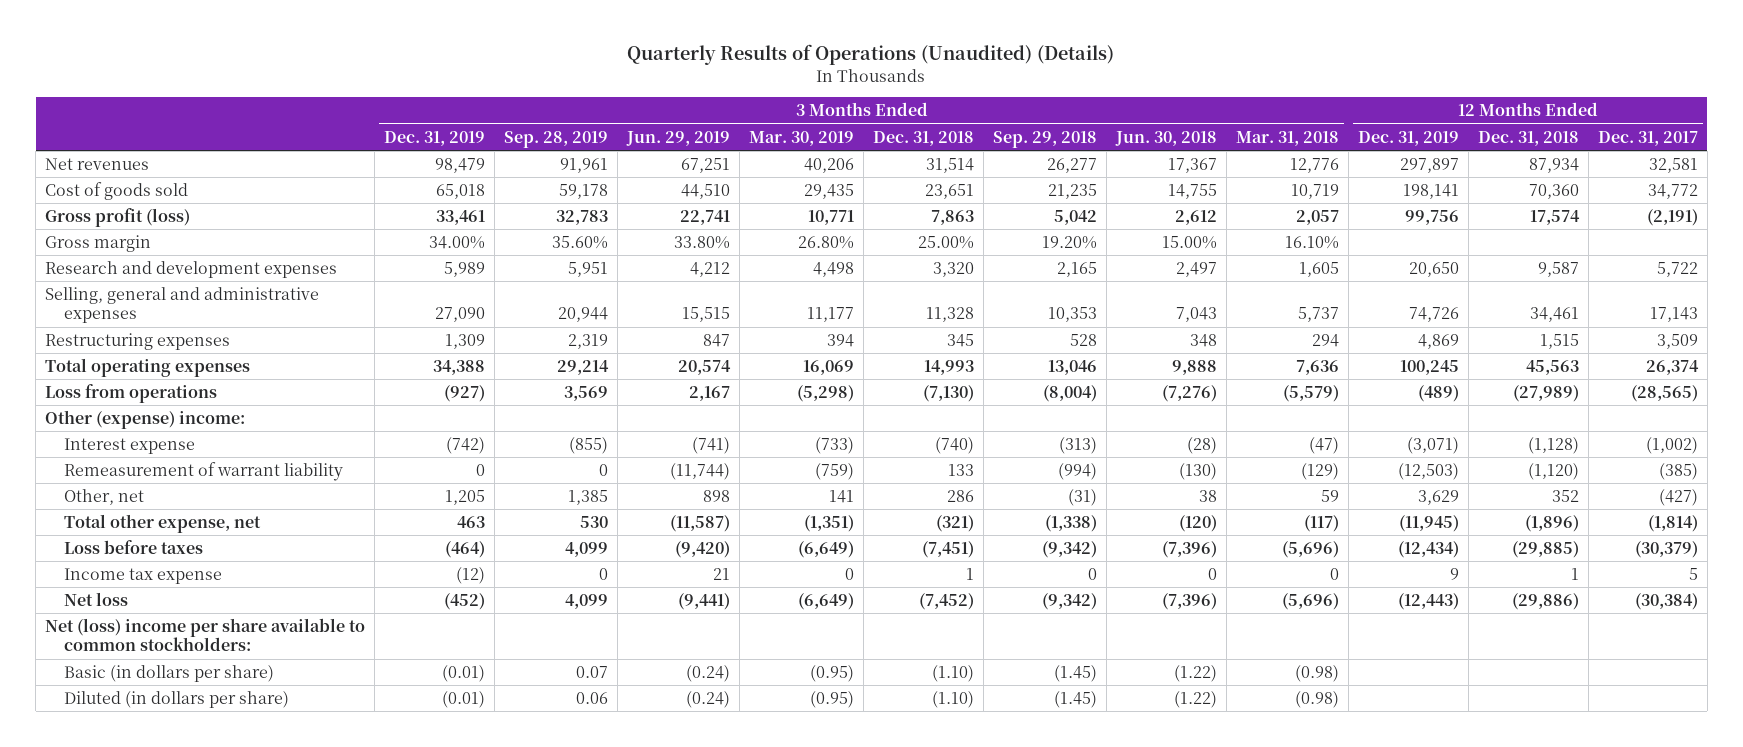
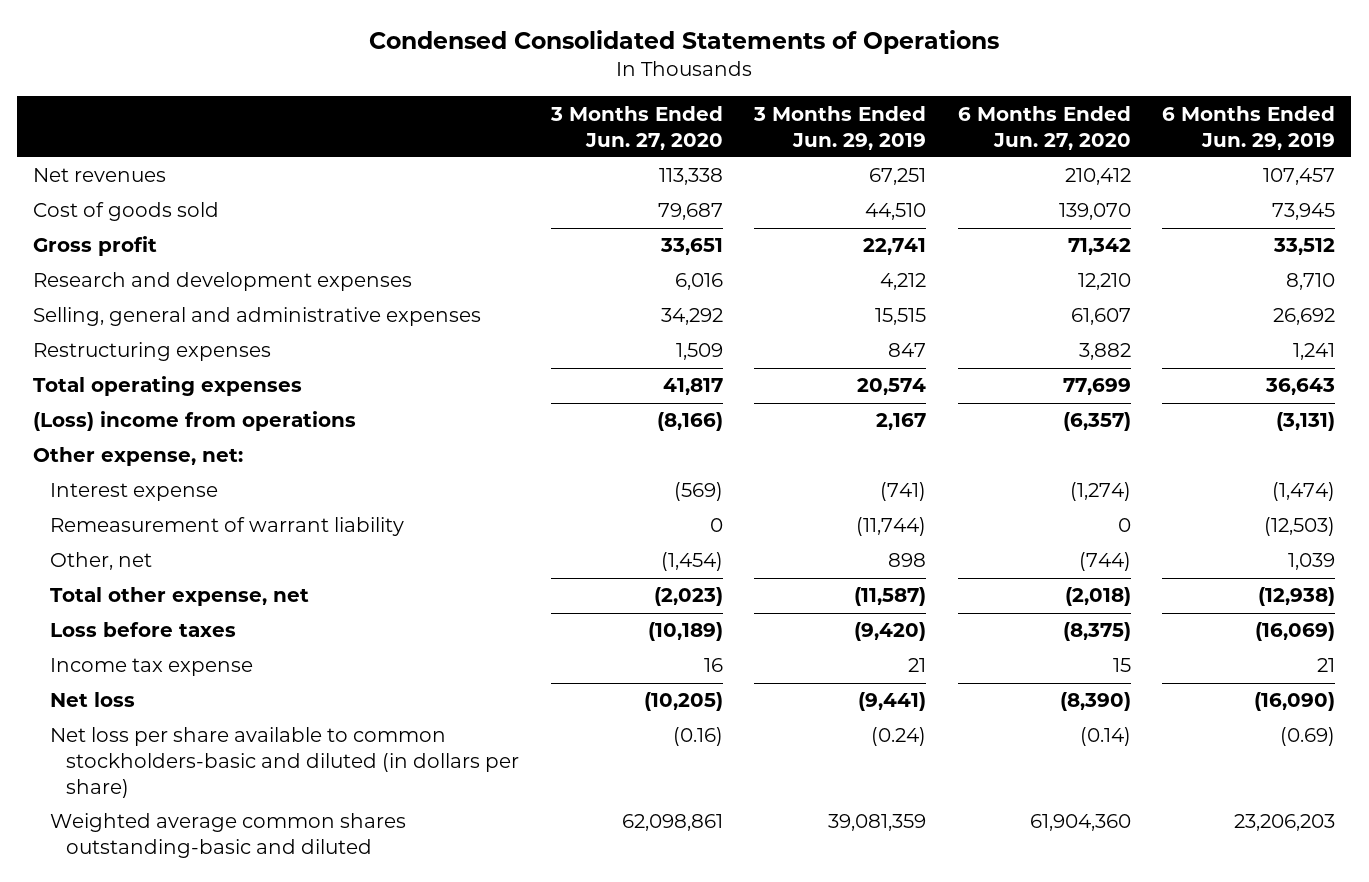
- Quarterly Results of Operations (Unaudited) (Details)
+ Condensed Consolidated Statements of Operations
- | 3 Months Ended Dec. 31, 2019 | 3 Months Ended Sep. 28, 2019 | 3 Months Ended Jun. 29, 2019 | 3 Months Ended Mar. 30, 2019 | 3 Months Ended Dec. 31, 2018 | 3 Months Ended Sep. 29, 2018 | 3 Months Ended Jun. 30, 2018 | 3 Months Ended Mar. 31, 2018 | 12 Months Ended Dec. 31, 2019 | 12 Months Ended Dec. 31, 2018 | 12 Months Ended Dec. 31, 2017
+ | 3 Months Ended Jun. 27, 2020 | 3 Months Ended Jun. 29, 2019 | 6 Months Ended Jun. 27, 2020 | 6 Months Ended Jun. 29, 2019
- Gross profit (loss) | 33,461 | 32,783 | 22,741 | 10,771 | 7,863 | 5,042 | 2,612 | 2,057 | 99,756 | 17,574 | (2,191)
- Gross margin | 34.00% | 35.60% | 33.80% | 26.80% | 25.00% | 19.20% | 15.00% | 16.10% | | |
+ Gross profit | 33,651 | 22,741 | 71,342 | 33,512
- Loss from operations | (927) | 3,569 | 2,167 | (5,298) | (7,130) | (8,004) | (7,276) | (5,579) | (489) | (27,989) | (28,565)
- Other (expense) income:
+ (Loss) income from operations | (8,166) | 2,167 | (6,357) | (3,131)
+ Other expense, net:
- Net (loss) income per share available to common stockholders:
- Basic (in dollars per share) | (0.01) | 0.07 | (0.24) | (0.95) | (1.10) | (1.45) | (1.22) | (0.98) | | |
- Diluted (in dollars per share) | (0.01) | 0.06 | (0.24) | (0.95) | (1.10) | (1.45) | (1.22) | (0.98) | | |
+ Net loss per share available to common stockholders-basic and diluted (in dollars per share) | (0.16) | (0.24) | (0.14) | (0.69)
+ Weighted average common shares outstanding-basic and diluted | 62,098,861 | 39,081,359 | 61,904,360 | 23,206,203

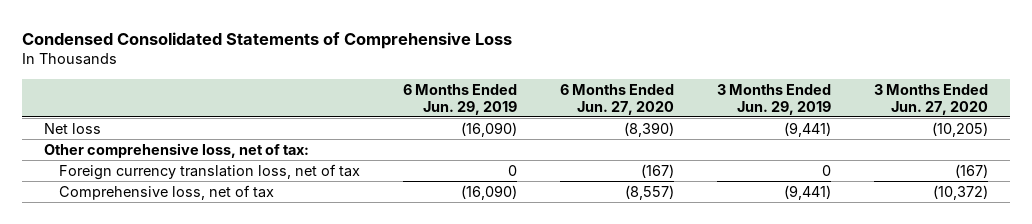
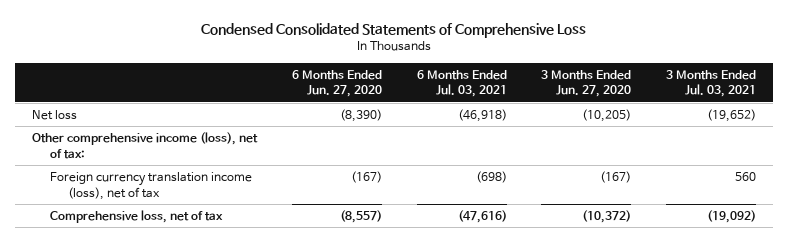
- | 6 Months Ended Jun. 29, 2019 | 6 Months Ended Jun. 27, 2020 | 3 Months Ended Jun. 29, 2019 | 3 Months Ended Jun. 27, 2020
+ | 6 Months Ended Jun. 27, 2020 | 6 Months Ended Jul. 03, 2021 | 3 Months Ended Jun. 27, 2020 | 3 Months Ended Jul. 03, 2021
- Other comprehensive loss, net of tax:
- Foreign currency translation loss, net of tax | 0 | (167) | 0 | (167)
+ Other comprehensive income (loss), net of tax:
+ Foreign currency translation income (loss), net of tax | (167) | (698) | (167) | 560

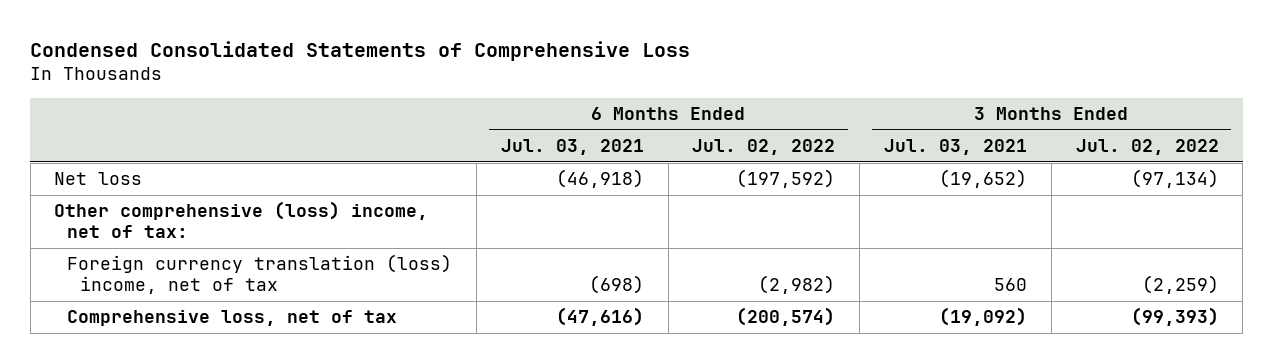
- | 6 Months Ended Jun. 27, 2020 | 6 Months Ended Jul. 03, 2021 | 3 Months Ended Jun. 27, 2020 | 3 Months Ended Jul. 03, 2021
+ | 6 Months Ended Jul. 03, 2021 | 6 Months Ended Jul. 02, 2022 | 3 Months Ended Jul. 03, 2021 | 3 Months Ended Jul. 02, 2022
- Other comprehensive income (loss), net of tax:
- Foreign currency translation income (loss), net of tax | (167) | (698) | (167) | 560
+ Other comprehensive (loss) income, net of tax:
+ Foreign currency translation (loss) income, net of tax | (698) | (2,982) | 560 | (2,259)

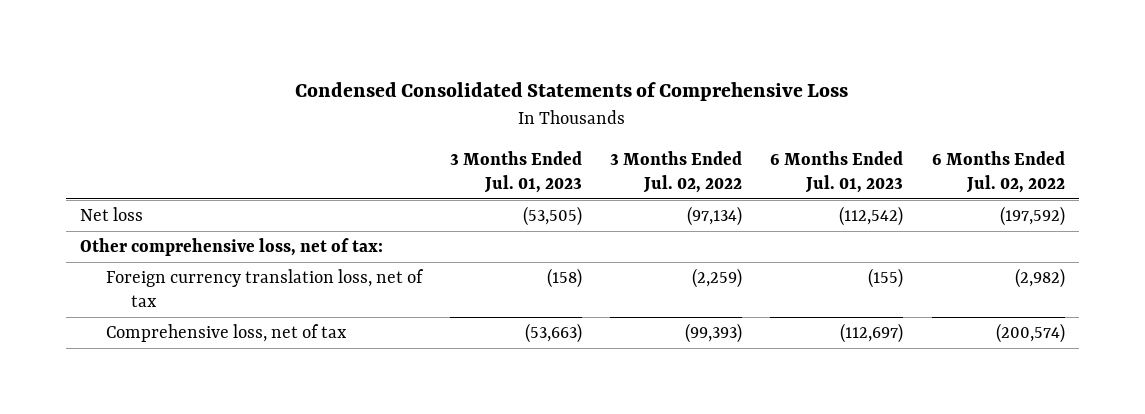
- | 6 Months Ended Jul. 03, 2021 | 6 Months Ended Jul. 02, 2022 | 3 Months Ended Jul. 03, 2021 | 3 Months Ended Jul. 02, 2022
+ | 3 Months Ended Jul. 01, 2023 | 3 Months Ended Jul. 02, 2022 | 6 Months Ended Jul. 01, 2023 | 6 Months Ended Jul. 02, 2022
- Other comprehensive (loss) income, net of tax:
- Foreign currency translation (loss) income, net of tax | (698) | (2,982) | 560 | (2,259)
+ Other comprehensive loss, net of tax:
+ Foreign currency translation loss, net of tax | (158) | (2,259) | (155) | (2,982)

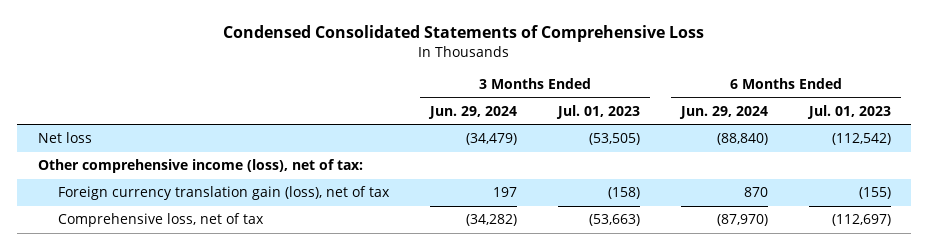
- | 3 Months Ended Jul. 01, 2023 | 3 Months Ended Jul. 02, 2022 | 6 Months Ended Jul. 01, 2023 | 6 Months Ended Jul. 02, 2022
+ | 3 Months Ended Jun. 29, 2024 | 3 Months Ended Jul. 01, 2023 | 6 Months Ended Jun. 29, 2024 | 6 Months Ended Jul. 01, 2023
- Other comprehensive loss, net of tax:
- Foreign currency translation loss, net of tax | (158) | (2,259) | (155) | (2,982)
+ Other comprehensive income (loss), net of tax:
+ Foreign currency translation gain (loss), net of tax | 197 | (158) | 870 | (155)

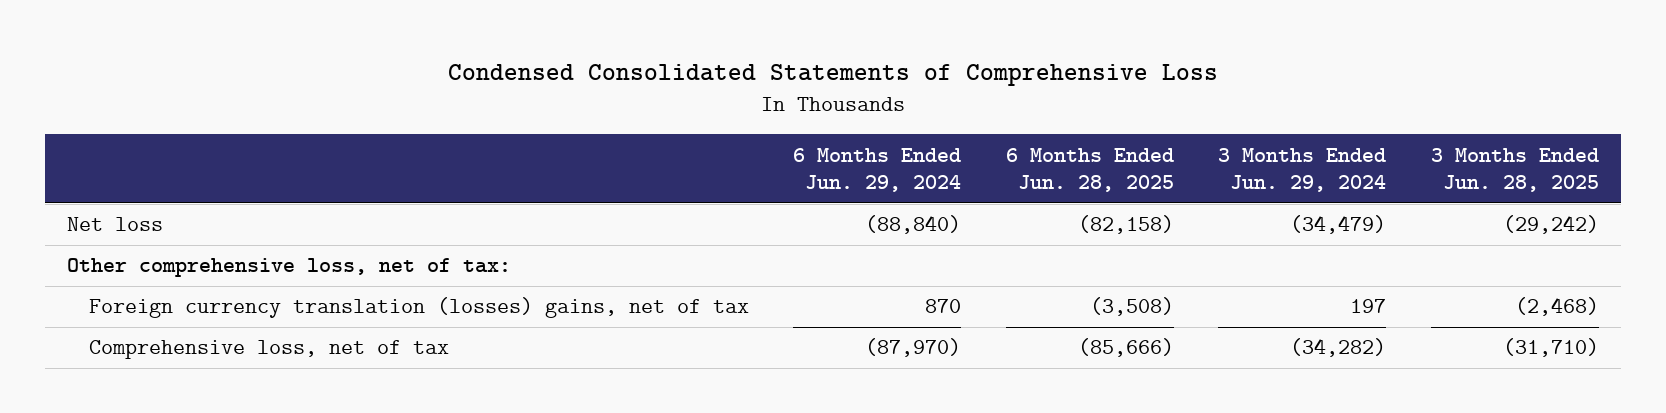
- | 3 Months Ended Jun. 29, 2024 | 3 Months Ended Jul. 01, 2023 | 6 Months Ended Jun. 29, 2024 | 6 Months Ended Jul. 01, 2023
+ | 6 Months Ended Jun. 29, 2024 | 6 Months Ended Jun. 28, 2025 | 3 Months Ended Jun. 29, 2024 | 3 Months Ended Jun. 28, 2025
- Other comprehensive income (loss), net of tax:
- Foreign currency translation gain (loss), net of tax | 197 | (158) | 870 | (155)
+ Other comprehensive loss, net of tax:
+ Foreign currency translation (losses) gains, net of tax | 870 | (3,508) | 197 | (2,468)

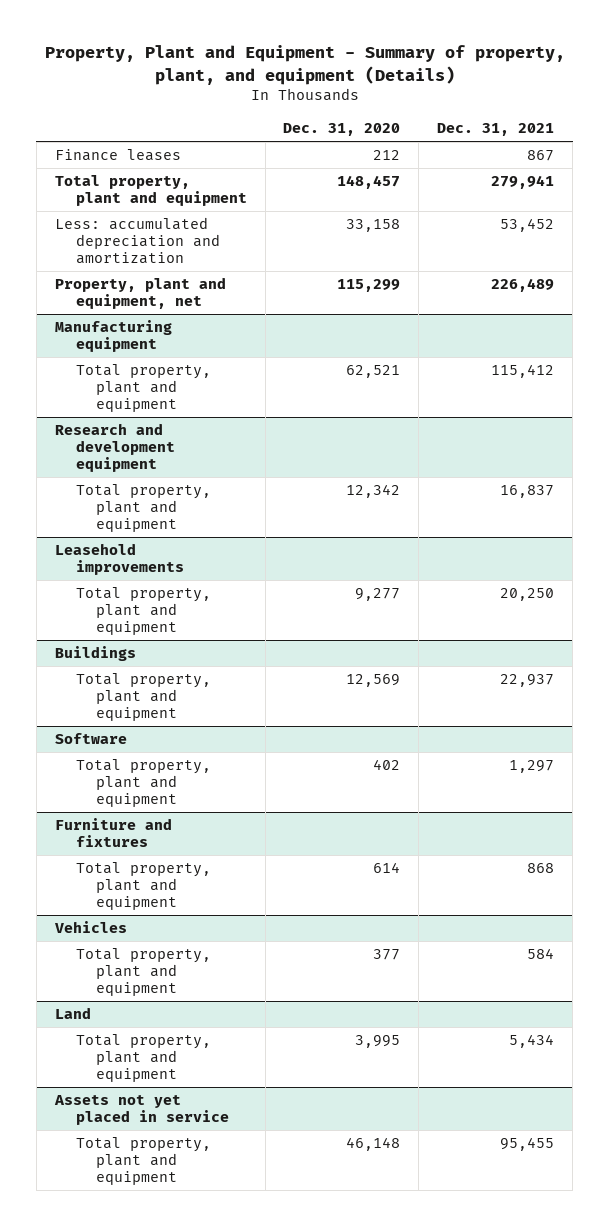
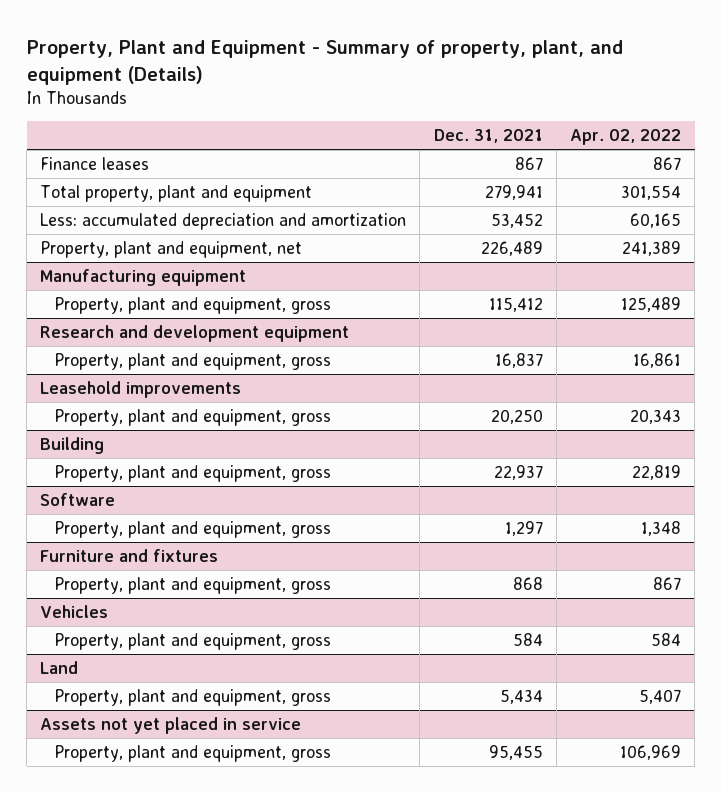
- | Dec. 31, 2020 | Dec. 31, 2021
+ | Dec. 31, 2021 | Apr. 02, 2022
@ Manufacturing equipment
- Total property, plant and equipment | 62,521 | 115,412
+ Property, plant and equipment, gross | 115,412 | 125,489
@ Research and development equipment
- Total property, plant and equipment | 12,342 | 16,837
+ Property, plant and equipment, gross | 16,837 | 16,861
@ Leasehold improvements
- Total property, plant and equipment | 9,277 | 20,250
- Buildings
- Total property, plant and equipment | 12,569 | 22,937
@ Leasehold improvements
+ Property, plant and equipment, gross | 20,250 | 20,343
+ Building
+ Property, plant and equipment, gross | 22,937 | 22,819
@ Software
- Total property, plant and equipment | 402 | 1,297
+ Property, plant and equipment, gross | 1,297 | 1,348
@ Furniture and fixtures
- Total property, plant and equipment | 614 | 868
+ Property, plant and equipment, gross | 868 | 867
@ Vehicles
- Total property, plant and equipment | 377 | 584
+ Property, plant and equipment, gross | 584 | 584
@ Land
- Total property, plant and equipment | 3,995 | 5,434
+ Property, plant and equipment, gross | 5,434 | 5,407
@ Assets not yet placed in service
- Total property, plant and equipment | 46,148 | 95,455
+ Property, plant and equipment, gross | 95,455 | 106,969

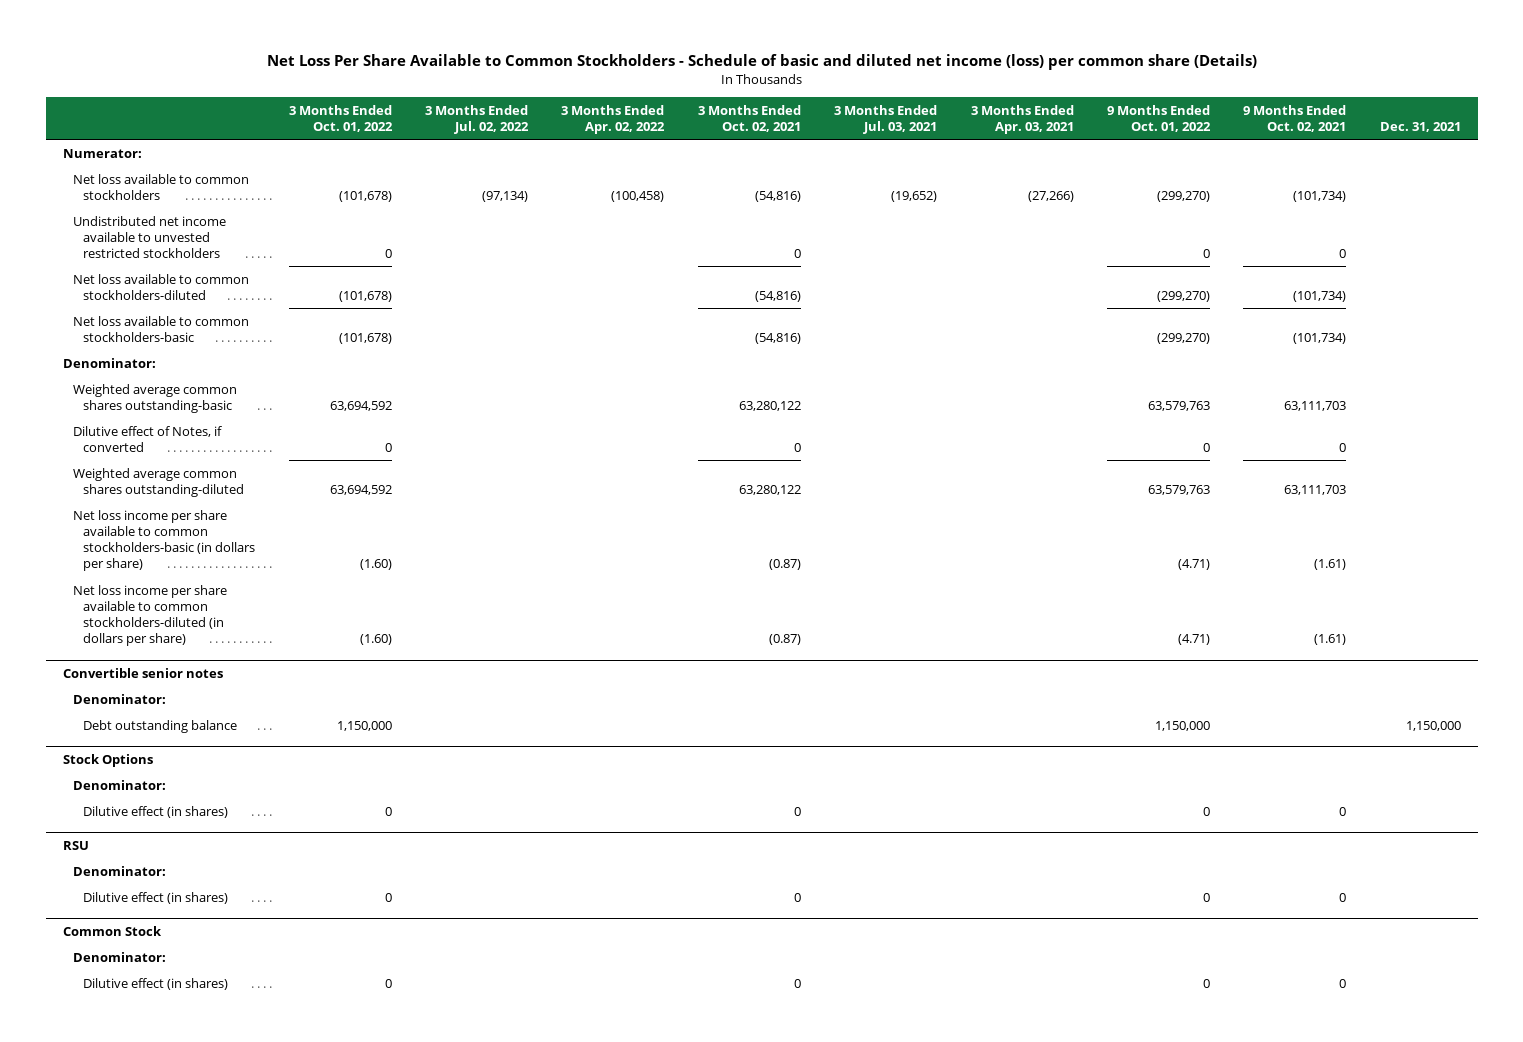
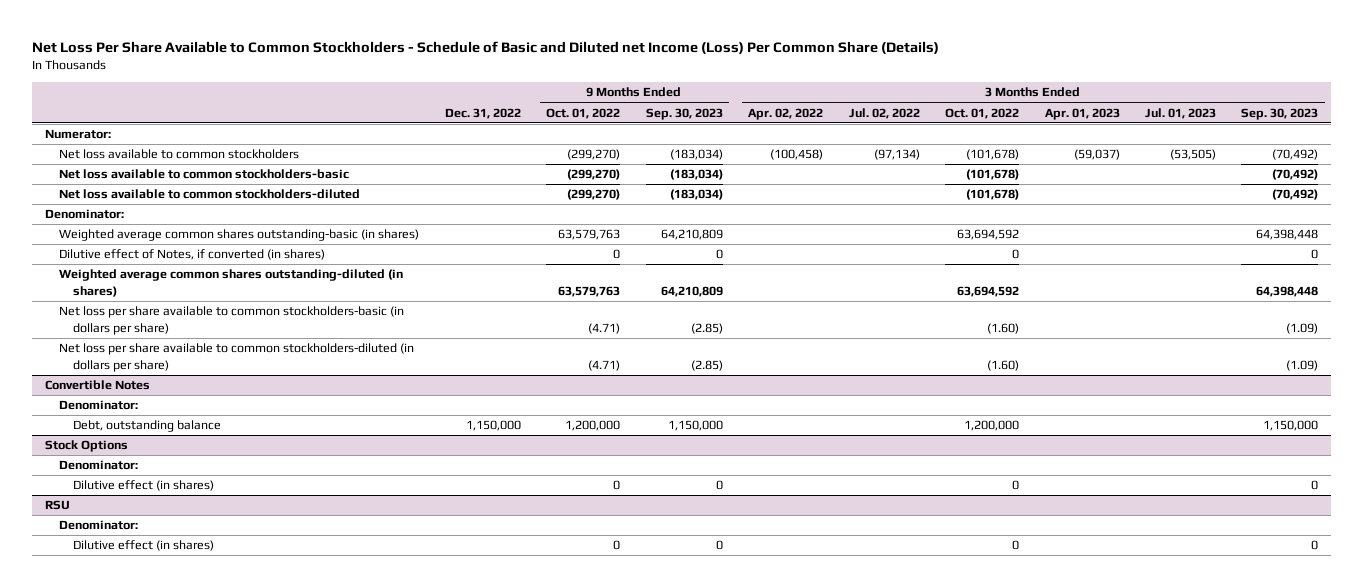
- Net Loss Per Share Available to Common Stockholders - Schedule of basic and diluted net income (loss) per common share (Details)
+ Net Loss Per Share Available to Common Stockholders - Schedule of Basic and Diluted net Income (Loss) Per Common Share (Details)
- | 3 Months Ended Oct. 01, 2022 | 3 Months Ended Jul. 02, 2022 | 3 Months Ended Apr. 02, 2022 | 3 Months Ended Oct. 02, 2021 | 3 Months Ended Jul. 03, 2021 | 3 Months Ended Apr. 03, 2021 | 9 Months Ended Oct. 01, 2022 | 9 Months Ended Oct. 02, 2021 | Dec. 31, 2021
+ | Dec. 31, 2022 | 9 Months Ended Oct. 01, 2022 | 9 Months Ended Sep. 30, 2023 | 3 Months Ended Apr. 02, 2022 | 3 Months Ended Jul. 02, 2022 | 3 Months Ended Oct. 01, 2022 | 3 Months Ended Apr. 01, 2023 | 3 Months Ended Jul. 01, 2023 | 3 Months Ended Sep. 30, 2023
- Undistributed net income available to unvested restricted stockholders | 0 | | | 0 | | | 0 | 0 |
moved down: Net loss available to common stockholders-diluted | | (299,270) | (183,034) | | | (101,678) | | | (70,492)
- Weighted average common shares outstanding-basic | 63,694,592 | | | 63,280,122 | | | 63,579,763 | 63,111,703 |
- Dilutive effect of Notes, if converted | 0 | | | 0 | | | 0 | 0 |
- Weighted average common shares outstanding-diluted | 63,694,592 | | | 63,280,122 | | | 63,579,763 | 63,111,703 |
- Net loss income per share available to common stockholders-basic (in dollars per share) | (1.60) | | | (0.87) | | | (4.71) | (1.61) |
- Net loss income per share available to common stockholders-diluted (in dollars per share) | (1.60) | | | (0.87) | | | (4.71) | (1.61) |
- Convertible senior notes
+ Weighted average common shares outstanding-basic (in shares) | | 63,579,763 | 64,210,809 | | | 63,694,592 | | | 64,398,448
+ Dilutive effect of Notes, if converted (in shares) | | 0 | 0 | | | 0 | | | 0
+ Weighted average common shares outstanding-diluted (in shares) | | 63,579,763 | 64,210,809 | | | 63,694,592 | | | 64,398,448
+ Net loss per share available to common stockholders-basic (in dollars per share) | | (4.71) | (2.85) | | | (1.60) | | | (1.09)
+ Net loss per share available to common stockholders-diluted (in dollars per share) | | (4.71) | (2.85) | | | (1.60) | | | (1.09)
+ Convertible Notes
- Debt outstanding balance | 1,150,000 | | | | | | 1,150,000 | | 1,150,000
+ Debt, outstanding balance | 1,150,000 | 1,200,000 | 1,150,000 | | | 1,200,000 | | | 1,150,000
- Common Stock
- Denominator:
- Dilutive effect (in shares) | 0 | | | 0 | | | 0 | 0 |

